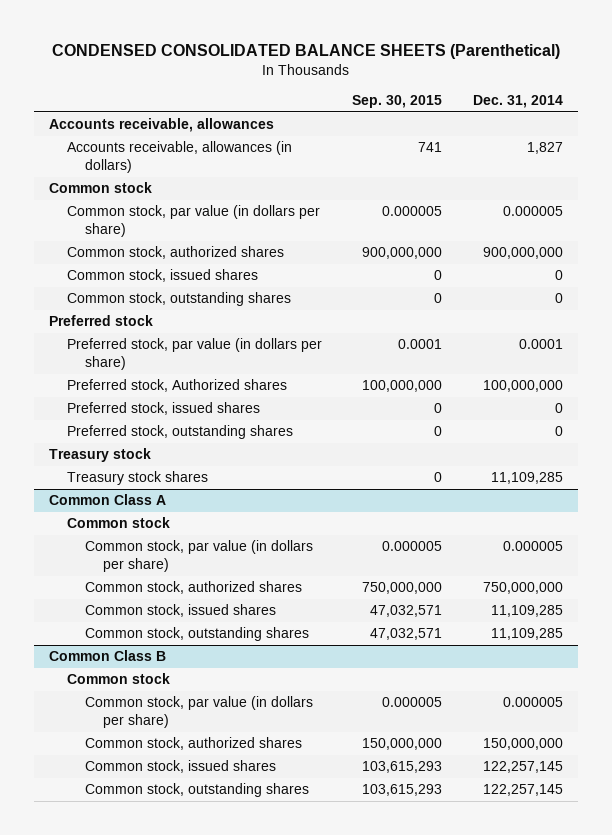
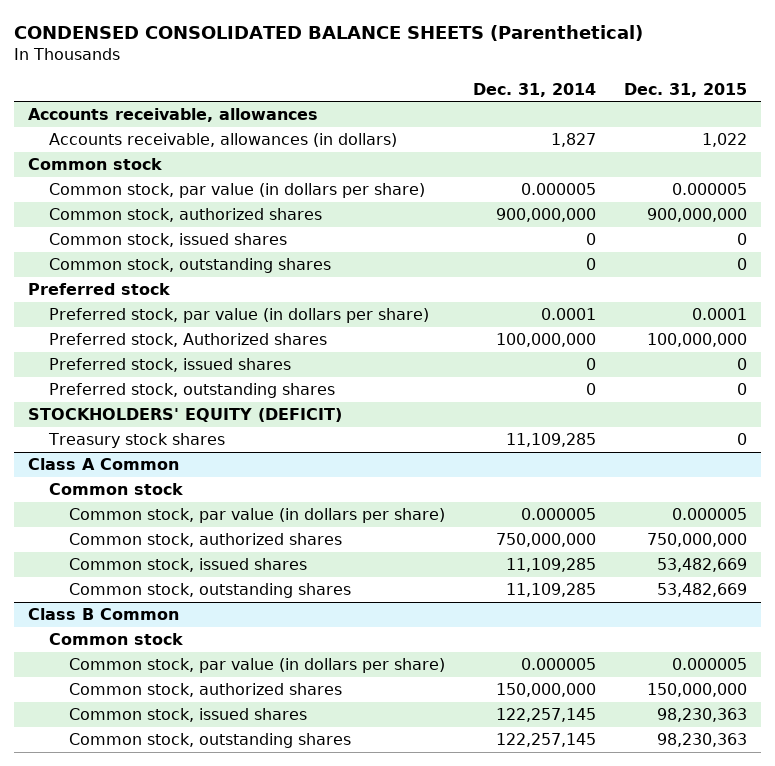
- | Sep. 30, 2015 | Dec. 31, 2014
+ | Dec. 31, 2014 | Dec. 31, 2015
- Treasury stock
+ STOCKHOLDERS' EQUITY (DEFICIT)
- Common Class A
+ Class A Common
- Common Class B
+ Class B Common

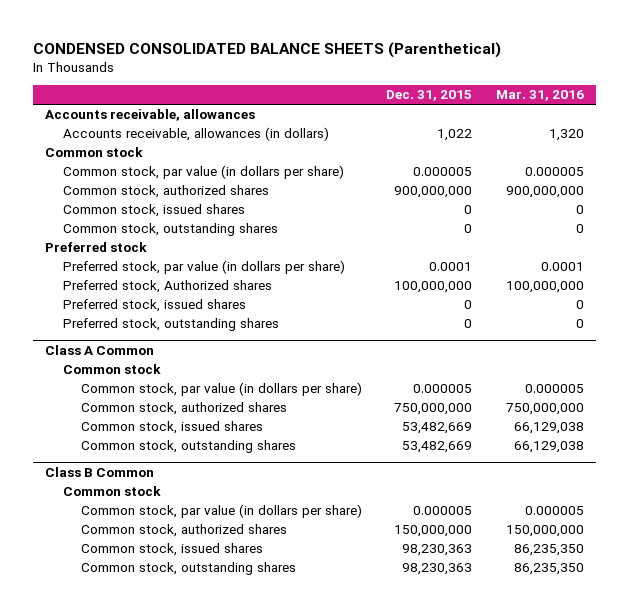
- | Dec. 31, 2014 | Dec. 31, 2015
+ | Dec. 31, 2015 | Mar. 31, 2016
- STOCKHOLDERS' EQUITY (DEFICIT)
- Treasury stock shares | 11,109,285 | 0

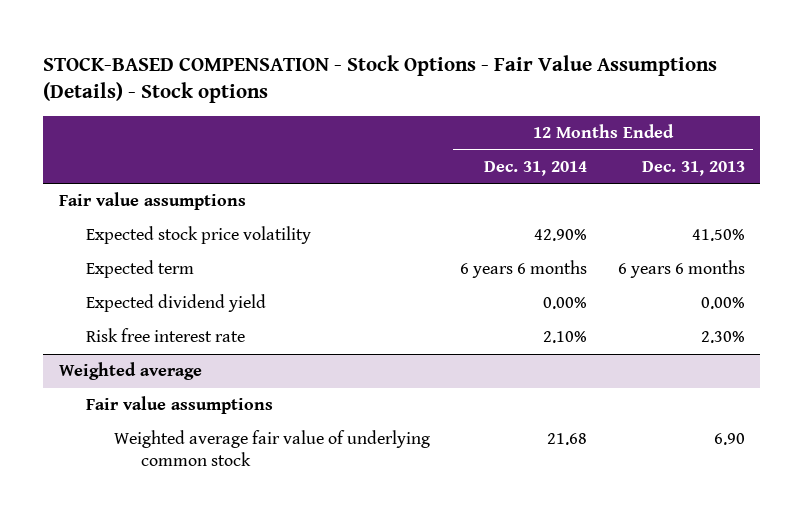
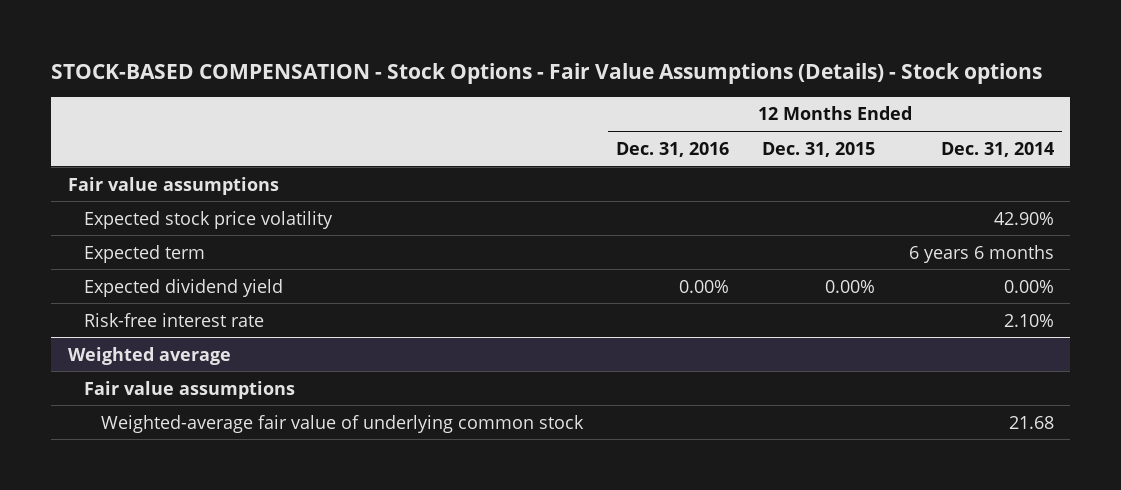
- | 12 Months Ended Dec. 31, 2014 | 12 Months Ended Dec. 31, 2013
+ | 12 Months Ended Dec. 31, 2016 | 12 Months Ended Dec. 31, 2015 | 12 Months Ended Dec. 31, 2014
- Risk free interest rate | 2.10% | 2.30%
+ Risk-free interest rate | | | 2.10%
@ Weighted average
- Weighted average fair value of underlying common stock | 21.68 | 6.90
+ Weighted-average fair value of underlying common stock | | | 21.68

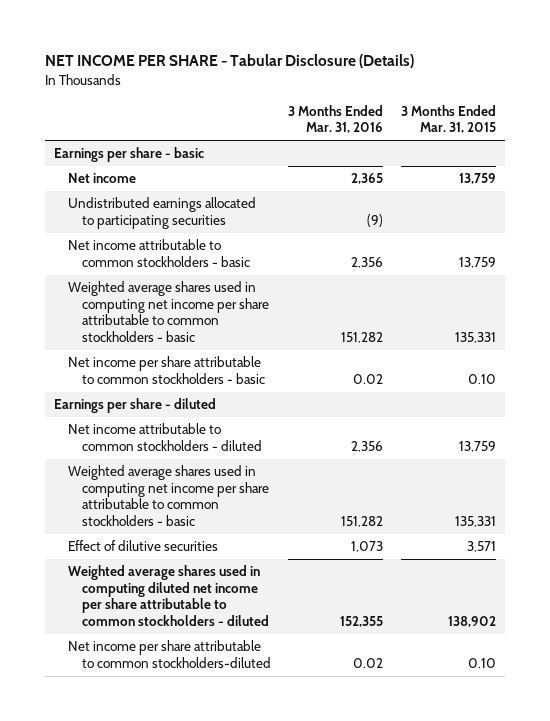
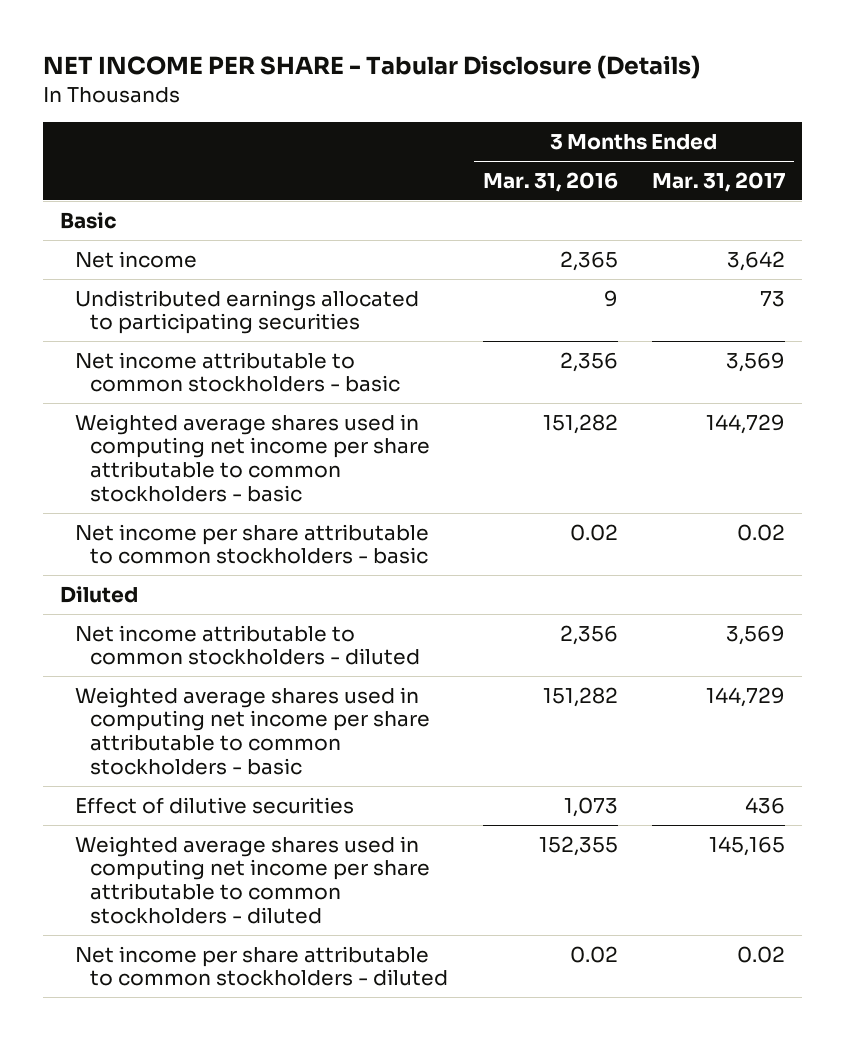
- | 3 Months Ended Mar. 31, 2016 | 3 Months Ended Mar. 31, 2015
+ | 3 Months Ended Mar. 31, 2016 | 3 Months Ended Mar. 31, 2017
- Earnings per share - basic
+ Basic
- Undistributed earnings allocated to participating securities | (9) |
+ Undistributed earnings allocated to participating securities | 9 | 73
- Earnings per share - diluted
+ Diluted
- Weighted average shares used in computing diluted net income per share attributable to common stockholders - diluted | 152,355 | 138,902
- Net income per share attributable to common stockholders-diluted | 0.02 | 0.10
+ Weighted average shares used in computing net income per share attributable to common stockholders - diluted | 152,355 | 145,165
+ Net income per share attributable to common stockholders - diluted | 0.02 | 0.02

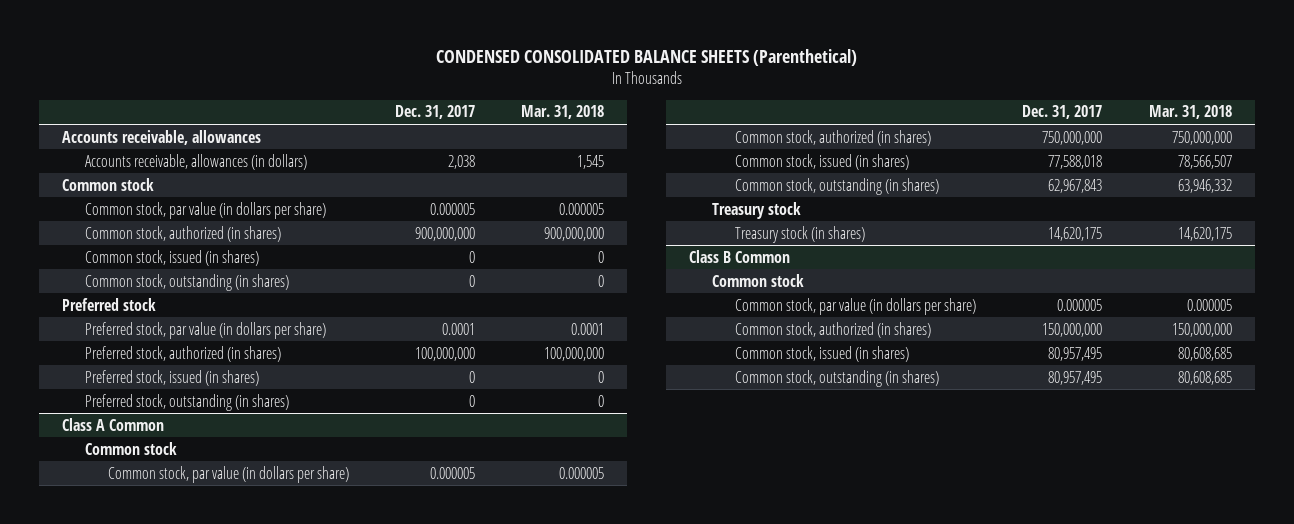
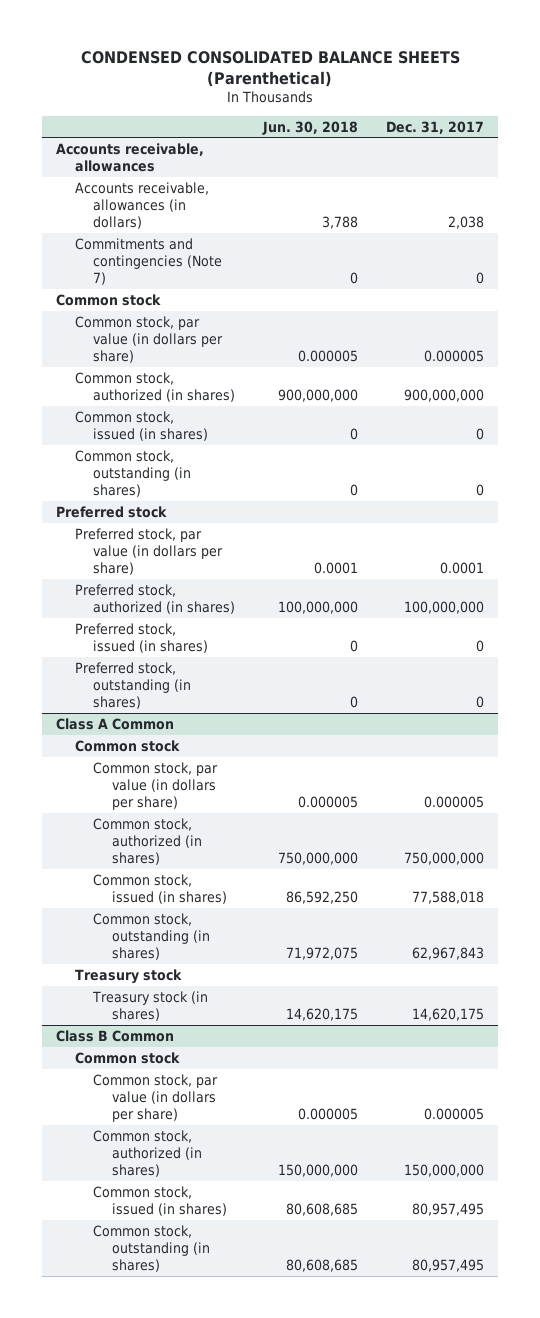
- | Dec. 31, 2017 | Mar. 31, 2018
+ | Jun. 30, 2018 | Dec. 31, 2017
+ Commitments and contingencies (Note 7) | 0 | 0

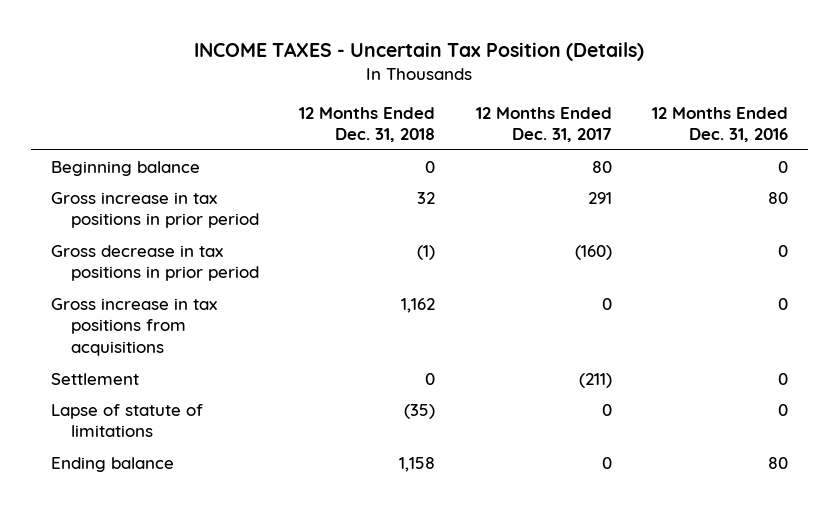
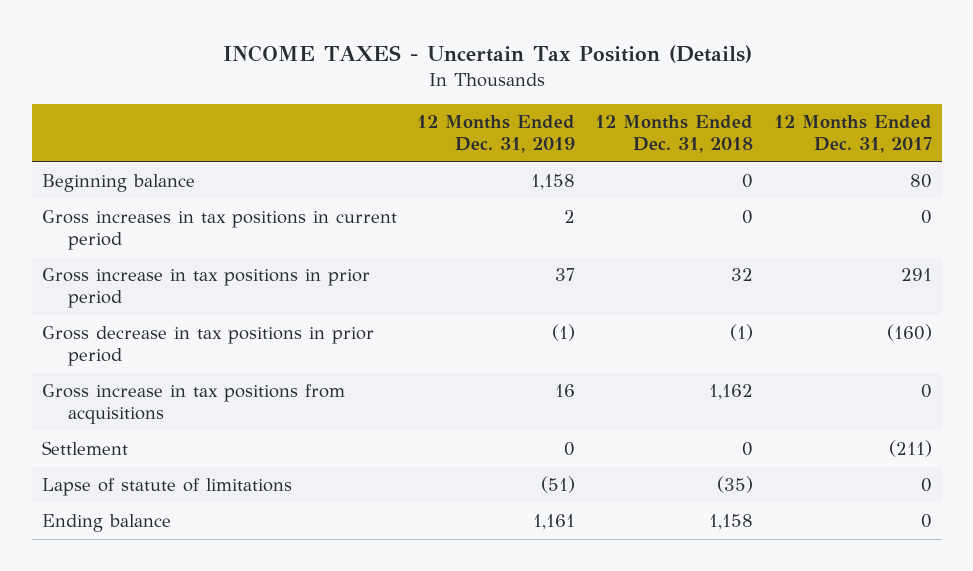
- | 12 Months Ended Dec. 31, 2018 | 12 Months Ended Dec. 31, 2017 | 12 Months Ended Dec. 31, 2016
+ | 12 Months Ended Dec. 31, 2019 | 12 Months Ended Dec. 31, 2018 | 12 Months Ended Dec. 31, 2017
+ Gross increases in tax positions in current period | 2 | 0 | 0

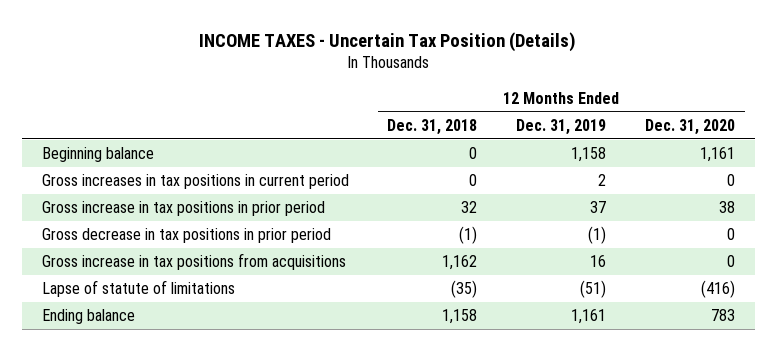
- | 12 Months Ended Dec. 31, 2019 | 12 Months Ended Dec. 31, 2018 | 12 Months Ended Dec. 31, 2017
+ | 12 Months Ended Dec. 31, 2018 | 12 Months Ended Dec. 31, 2019 | 12 Months Ended Dec. 31, 2020
- Settlement | 0 | 0 | (211)

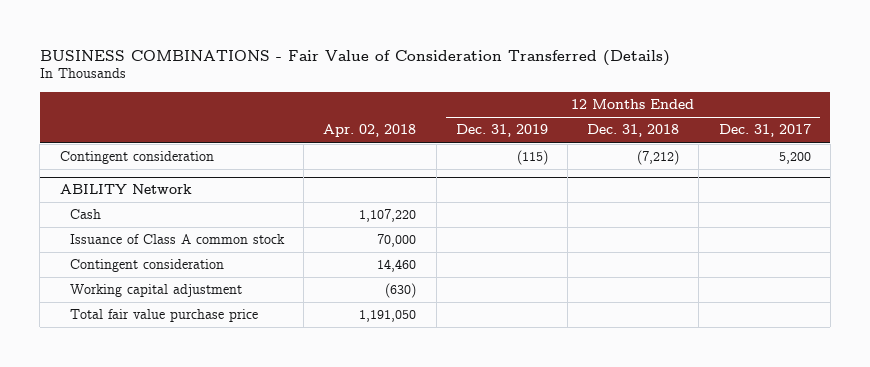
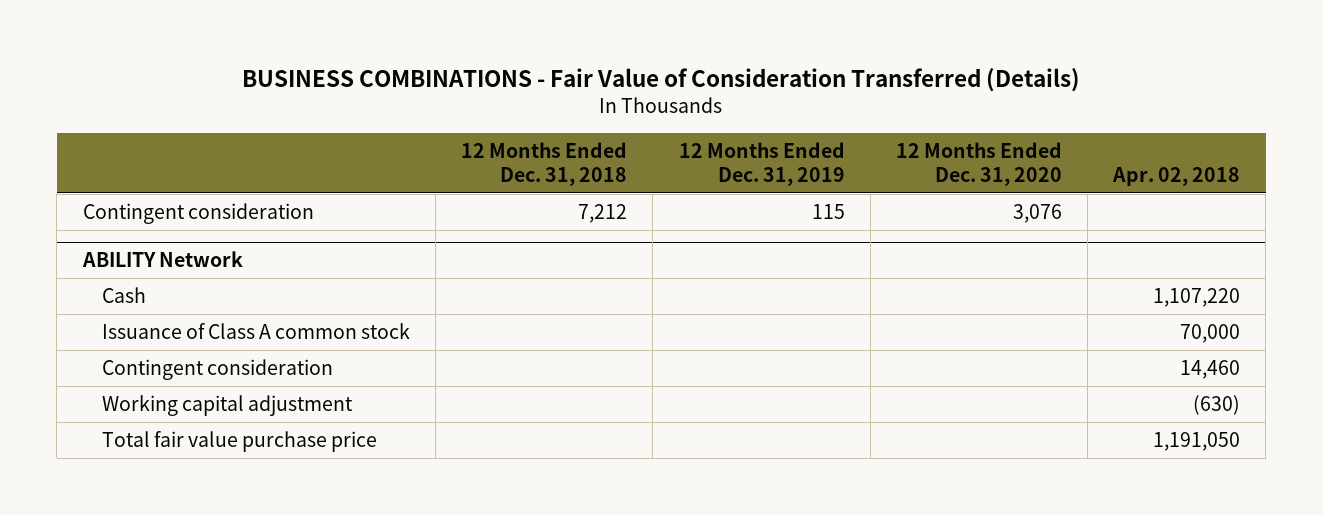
- | Apr. 02, 2018 | 12 Months Ended Dec. 31, 2019 | 12 Months Ended Dec. 31, 2018 | 12 Months Ended Dec. 31, 2017
+ | 12 Months Ended Dec. 31, 2018 | 12 Months Ended Dec. 31, 2019 | 12 Months Ended Dec. 31, 2020 | Apr. 02, 2018
- Contingent consideration | | (115) | (7,212) | 5,200
+ Contingent consideration | 7,212 | 115 | 3,076 |

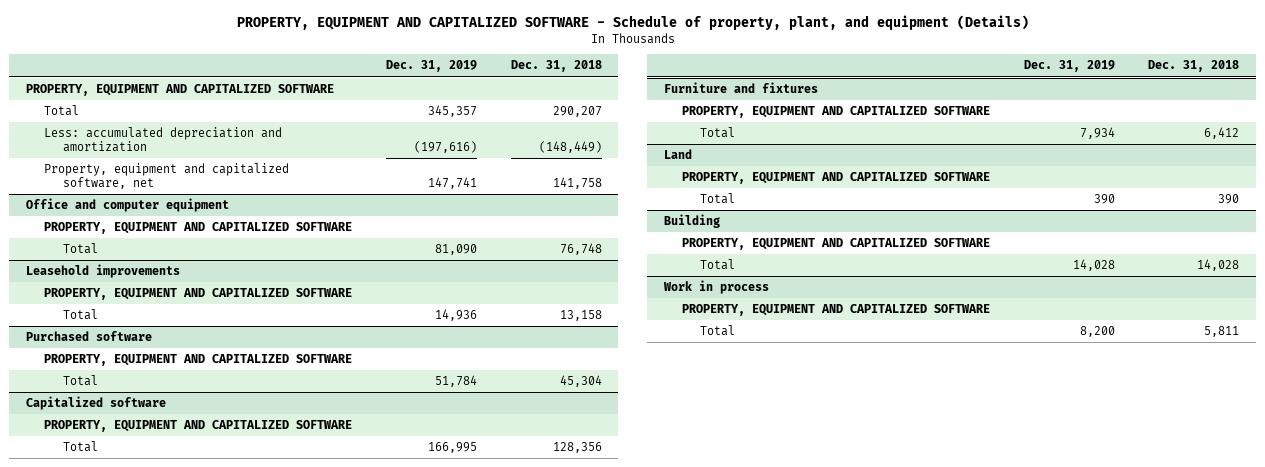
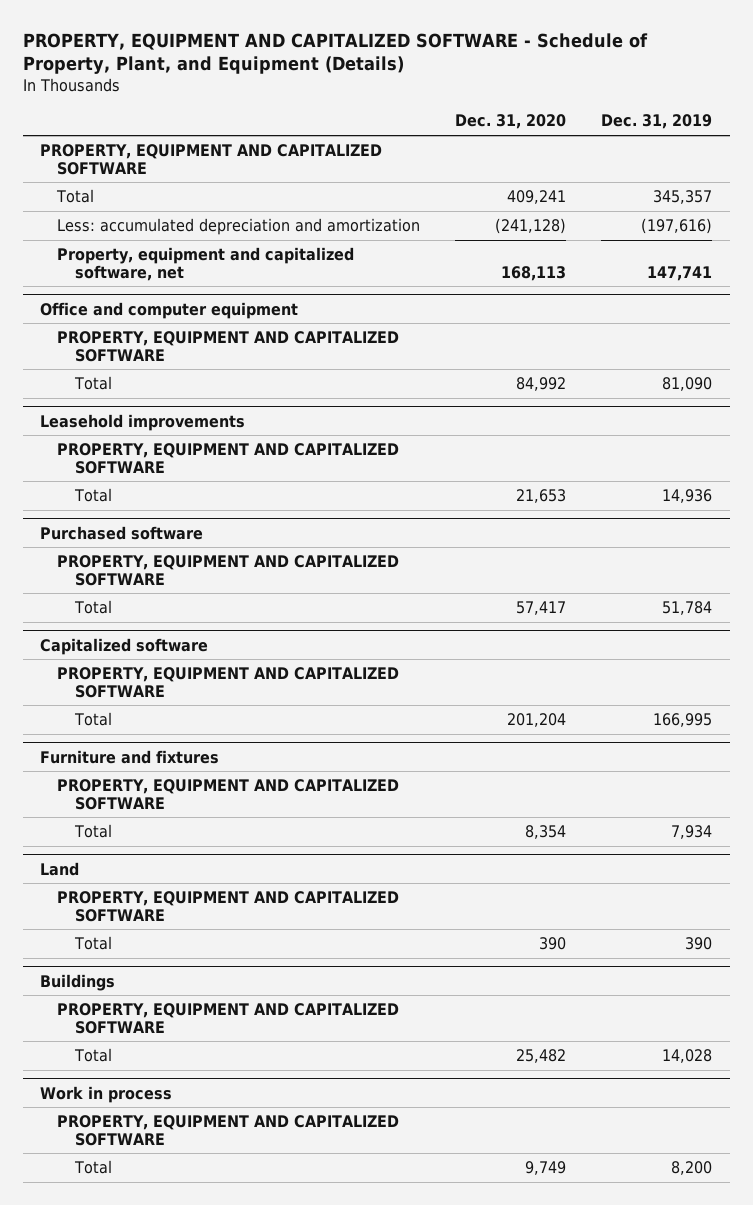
- PROPERTY, EQUIPMENT AND CAPITALIZED SOFTWARE - Schedule of property, plant, and equipment (Details)
+ PROPERTY, EQUIPMENT AND CAPITALIZED SOFTWARE - Schedule of Property, Plant, and Equipment (Details)
- | Dec. 31, 2019 | Dec. 31, 2018
+ | Dec. 31, 2020 | Dec. 31, 2019
- Building
+ Buildings

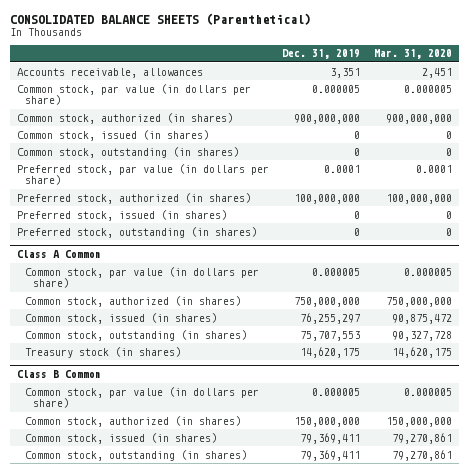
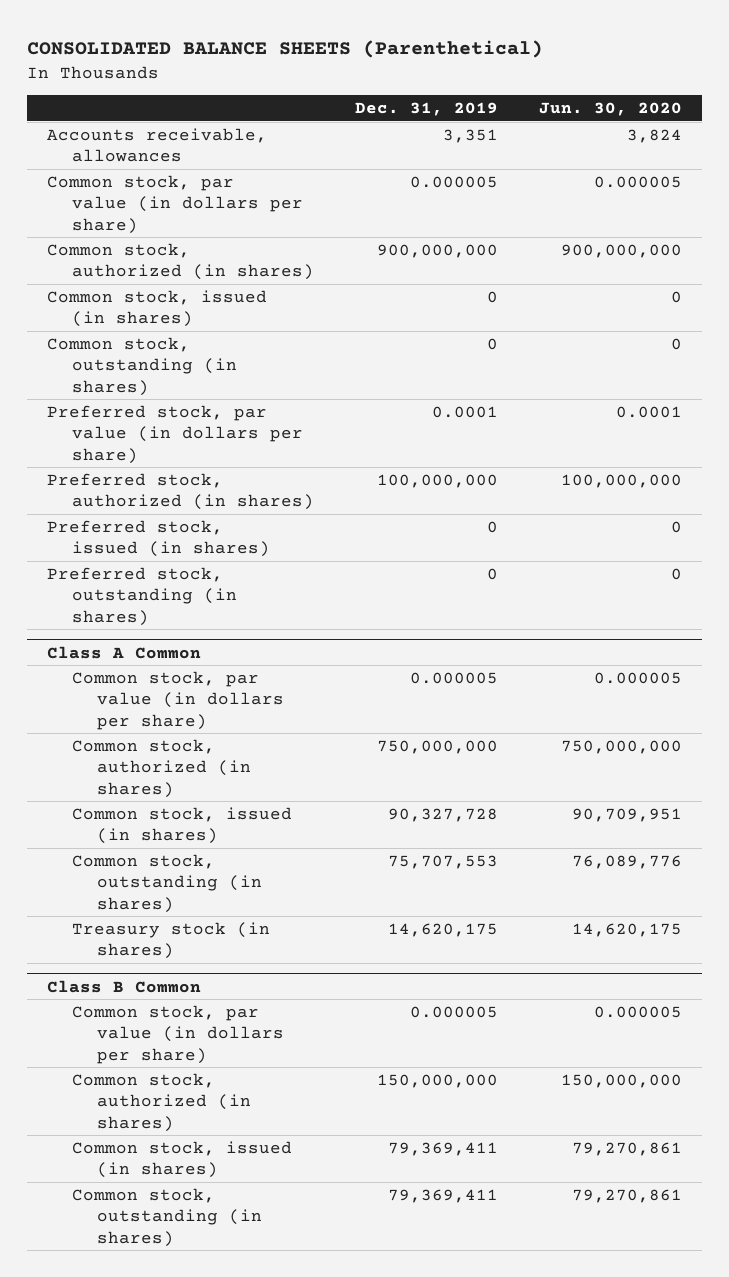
- | Dec. 31, 2019 | Mar. 31, 2020
+ | Dec. 31, 2019 | Jun. 30, 2020
@ Class A Common
- Common stock, issued (in shares) | 76,255,297 | 90,875,472
+ Common stock, issued (in shares) | 90,327,728 | 90,709,951

